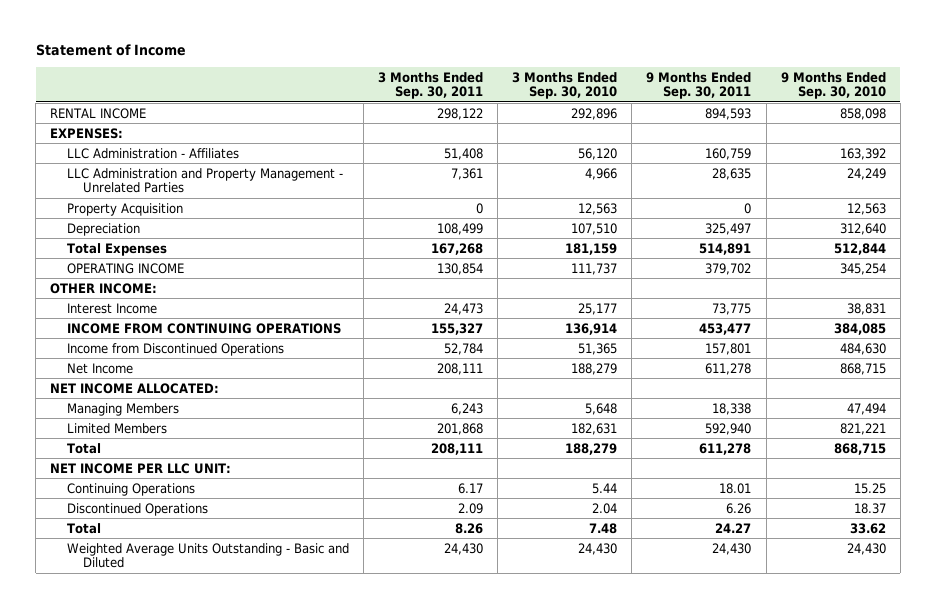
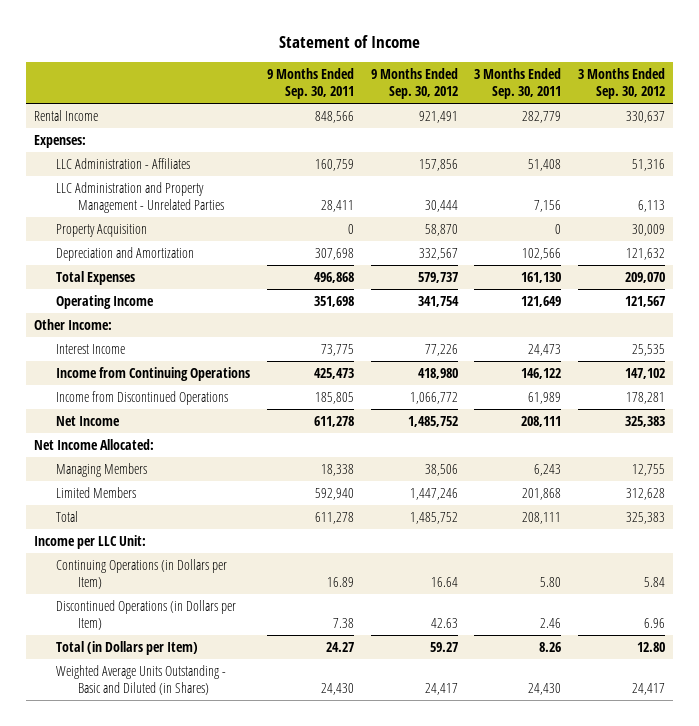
- | 3 Months Ended Sep. 30, 2011 | 3 Months Ended Sep. 30, 2010 | 9 Months Ended Sep. 30, 2011 | 9 Months Ended Sep. 30, 2010
+ | 9 Months Ended Sep. 30, 2011 | 9 Months Ended Sep. 30, 2012 | 3 Months Ended Sep. 30, 2011 | 3 Months Ended Sep. 30, 2012
- RENTAL INCOME | 298,122 | 292,896 | 894,593 | 858,098
- EXPENSES:
+ Rental Income | 848,566 | 921,491 | 282,779 | 330,637
+ Expenses:
- LLC Administration and Property Management - Unrelated Parties | 7,361 | 4,966 | 28,635 | 24,249
+ LLC Administration and Property Management - Unrelated Parties | 28,411 | 30,444 | 7,156 | 6,113
- Depreciation | 108,499 | 107,510 | 325,497 | 312,640
- Total Expenses | 167,268 | 181,159 | 514,891 | 512,844
- OPERATING INCOME | 130,854 | 111,737 | 379,702 | 345,254
- OTHER INCOME:
+ Depreciation and Amortization | 307,698 | 332,567 | 102,566 | 121,632
+ Total Expenses | 496,868 | 579,737 | 161,130 | 209,070
+ Operating Income | 351,698 | 341,754 | 121,649 | 121,567
+ Other Income:
- INCOME FROM CONTINUING OPERATIONS | 155,327 | 136,914 | 453,477 | 384,085
- Income from Discontinued Operations | 52,784 | 51,365 | 157,801 | 484,630
+ Income from Continuing Operations | 425,473 | 418,980 | 146,122 | 147,102
+ Income from Discontinued Operations | 185,805 | 1,066,772 | 61,989 | 178,281
- NET INCOME ALLOCATED:
+ Net Income Allocated:
- NET INCOME PER LLC UNIT:
- Continuing Operations | 6.17 | 5.44 | 18.01 | 15.25
- Discontinued Operations | 2.09 | 2.04 | 6.26 | 18.37
- Total | 8.26 | 7.48 | 24.27 | 33.62
- Weighted Average Units Outstanding - Basic and Diluted | 24,430 | 24,430 | 24,430 | 24,430
+ Income per LLC Unit:
+ Continuing Operations (in Dollars per Item) | 16.89 | 16.64 | 5.80 | 5.84
+ Discontinued Operations (in Dollars per Item) | 7.38 | 42.63 | 2.46 | 6.96
+ Total (in Dollars per Item) | 24.27 | 59.27 | 8.26 | 12.80
+ Weighted Average Units Outstanding - Basic and Diluted (in Shares) | 24,430 | 24,417 | 24,430 | 24,417

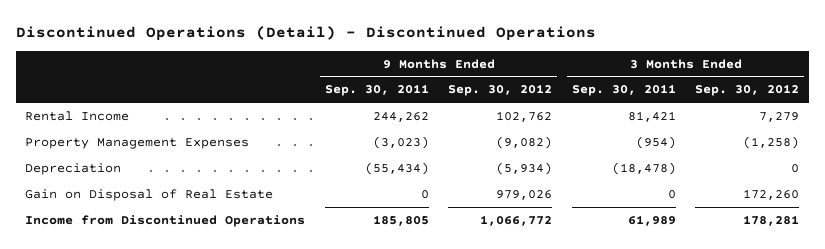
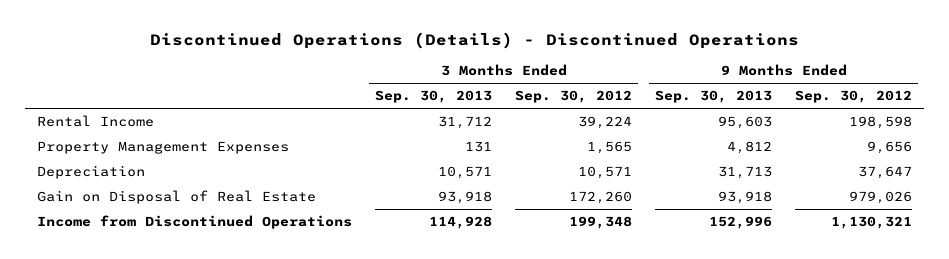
- Discontinued Operations (Detail) - Discontinued Operations
+ Discontinued Operations (Details) - Discontinued Operations
- | 9 Months Ended Sep. 30, 2011 | 9 Months Ended Sep. 30, 2012 | 3 Months Ended Sep. 30, 2011 | 3 Months Ended Sep. 30, 2012
+ | 3 Months Ended Sep. 30, 2013 | 3 Months Ended Sep. 30, 2012 | 9 Months Ended Sep. 30, 2013 | 9 Months Ended Sep. 30, 2012
- Rental Income | 244,262 | 102,762 | 81,421 | 7,279
- Property Management Expenses | (3,023) | (9,082) | (954) | (1,258)
- Depreciation | (55,434) | (5,934) | (18,478) | 0
+ Rental Income | 31,712 | 39,224 | 95,603 | 198,598
+ Property Management Expenses | 131 | 1,565 | 4,812 | 9,656
+ Depreciation | 10,571 | 10,571 | 31,713 | 37,647
- Income from Discontinued Operations | 185,805 | 1,066,772 | 61,989 | 178,281
+ Income from Discontinued Operations | 114,928 | 199,348 | 152,996 | 1,130,321

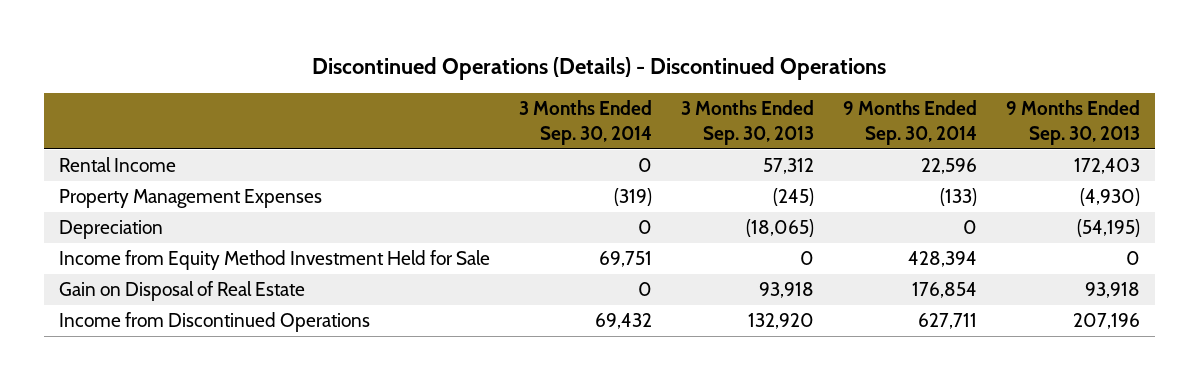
- | 3 Months Ended Sep. 30, 2013 | 3 Months Ended Sep. 30, 2012 | 9 Months Ended Sep. 30, 2013 | 9 Months Ended Sep. 30, 2012
+ | 3 Months Ended Sep. 30, 2014 | 3 Months Ended Sep. 30, 2013 | 9 Months Ended Sep. 30, 2014 | 9 Months Ended Sep. 30, 2013
- Rental Income | 31,712 | 39,224 | 95,603 | 198,598
- Property Management Expenses | 131 | 1,565 | 4,812 | 9,656
- Depreciation | 10,571 | 10,571 | 31,713 | 37,647
+ Rental Income | 0 | 57,312 | 22,596 | 172,403
+ Property Management Expenses | (319) | (245) | (133) | (4,930)
+ Depreciation | 0 | (18,065) | 0 | (54,195)
+ Income from Equity Method Investment Held for Sale | 69,751 | 0 | 428,394 | 0
- Income from Discontinued Operations | 114,928 | 199,348 | 152,996 | 1,130,321
+ Income from Discontinued Operations | 69,432 | 132,920 | 627,711 | 207,196

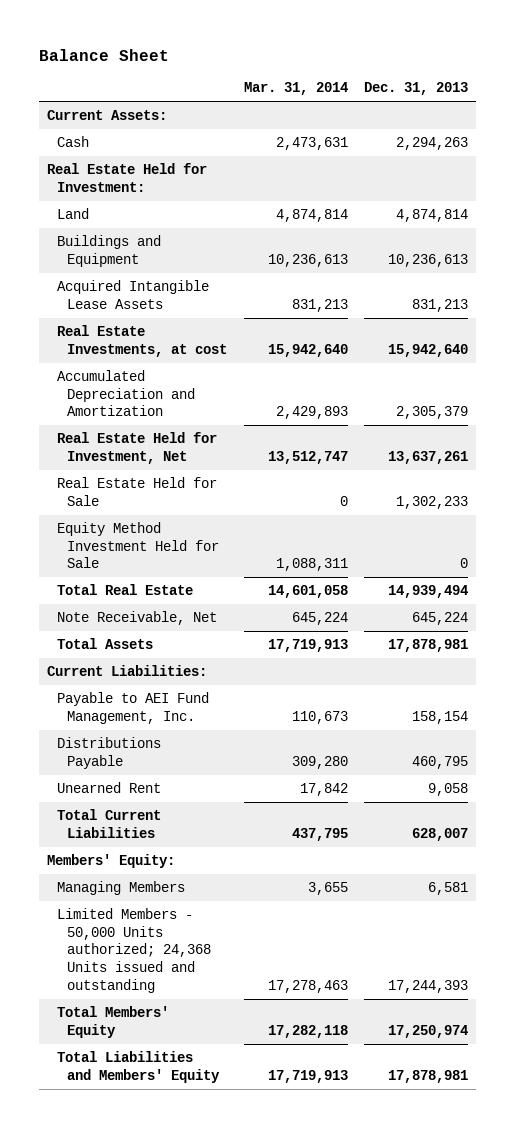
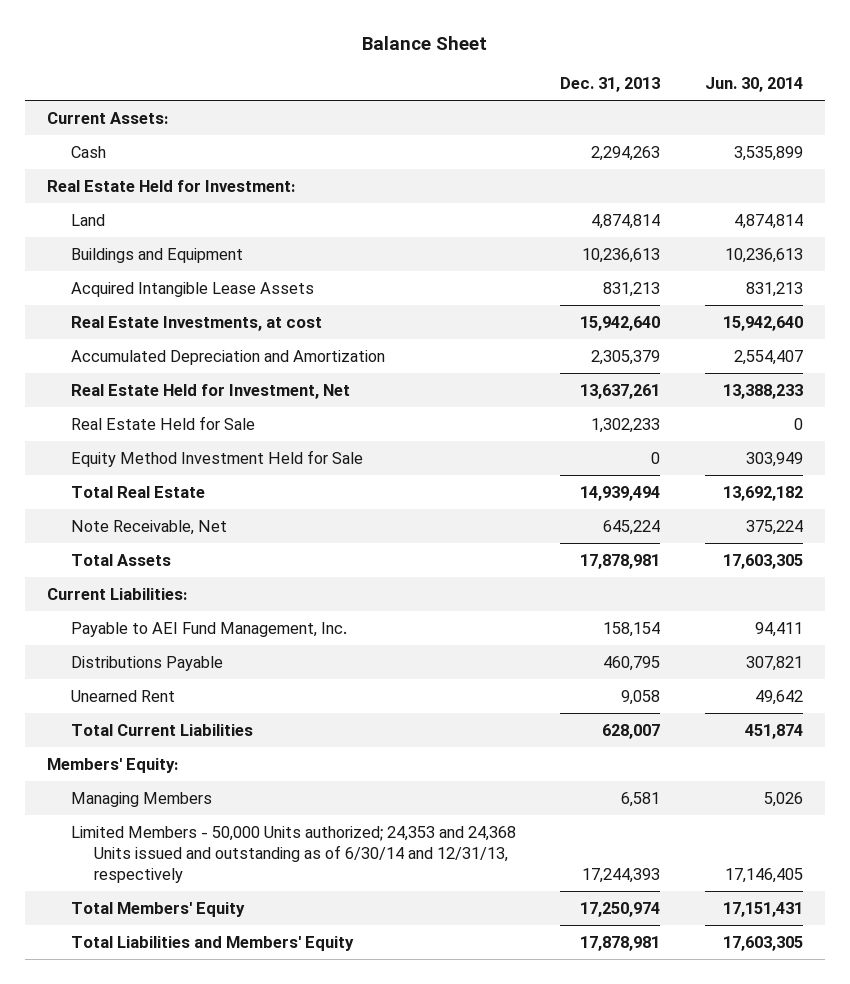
- | Mar. 31, 2014 | Dec. 31, 2013
+ | Dec. 31, 2013 | Jun. 30, 2014
- Limited Members - 50,000 Units authorized; 24,368 Units issued and outstanding | 17,278,463 | 17,244,393
+ Limited Members - 50,000 Units authorized; 24,353 and 24,368 Units issued and outstanding as of 6/30/14 and 12/31/13, respectively | 17,244,393 | 17,146,405

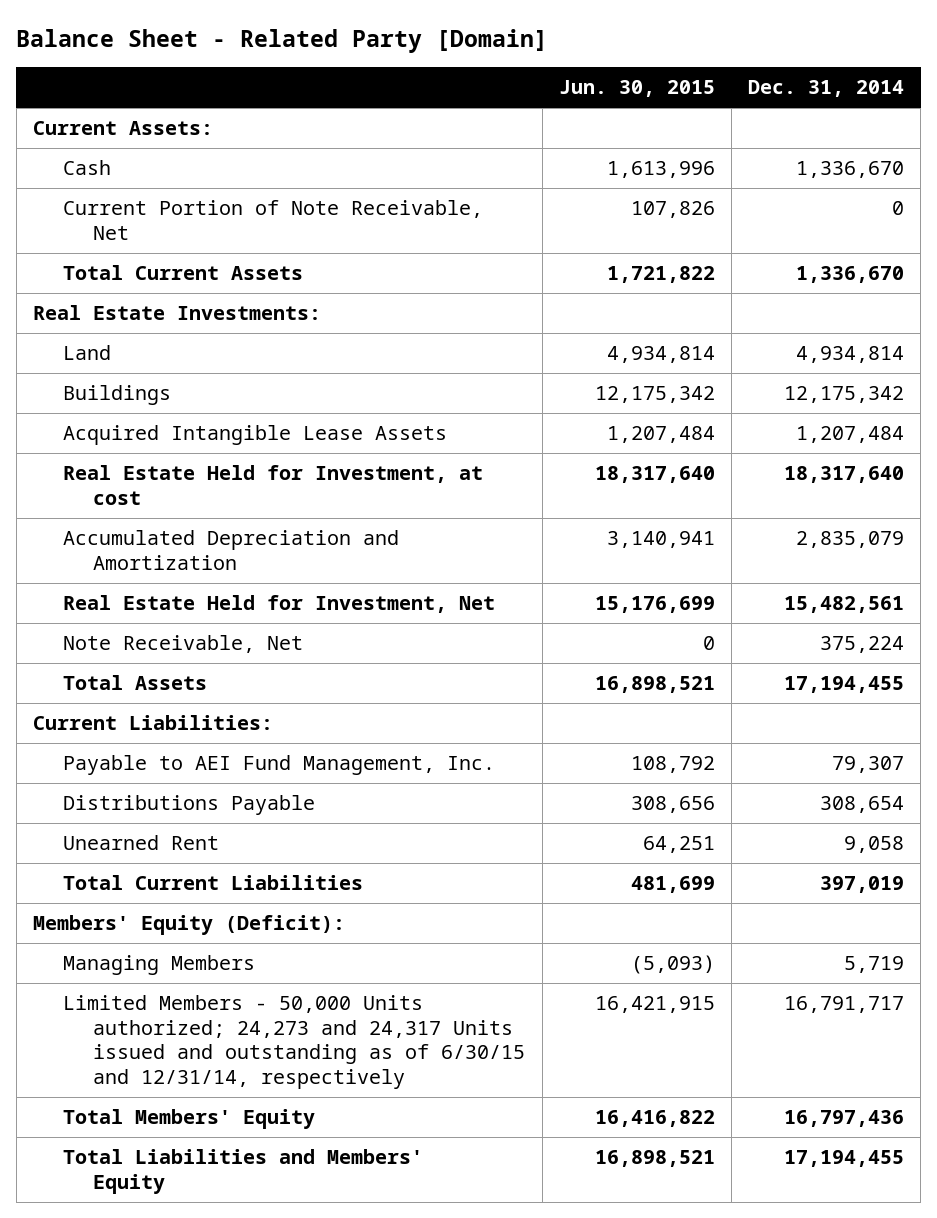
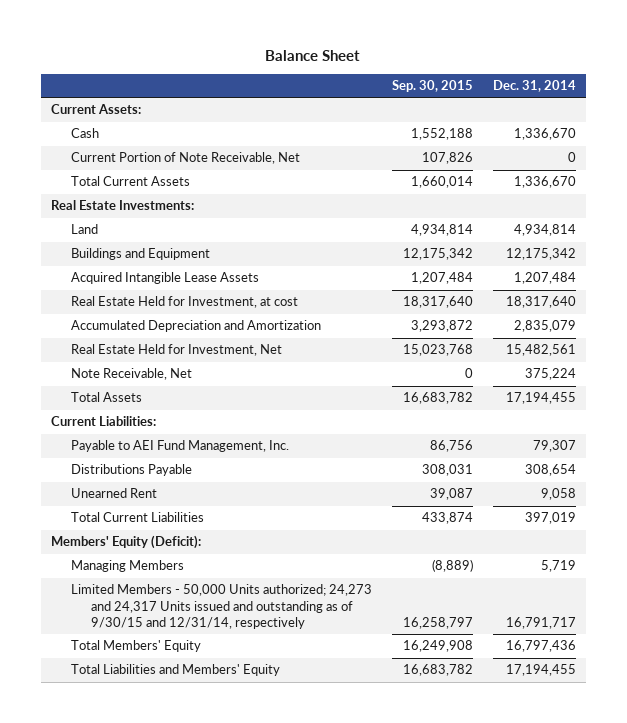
- Balance Sheet - Related Party [Domain]
+ Balance Sheet
- | Jun. 30, 2015 | Dec. 31, 2014
+ | Sep. 30, 2015 | Dec. 31, 2014
- Buildings | 12,175,342 | 12,175,342
+ Buildings and Equipment | 12,175,342 | 12,175,342
- Limited Members - 50,000 Units authorized; 24,273 and 24,317 Units issued and outstanding as of 6/30/15 and 12/31/14, respectively | 16,421,915 | 16,791,717
+ Limited Members - 50,000 Units authorized; 24,273 and 24,317 Units issued and outstanding as of 9/30/15 and 12/31/14, respectively | 16,258,797 | 16,791,717

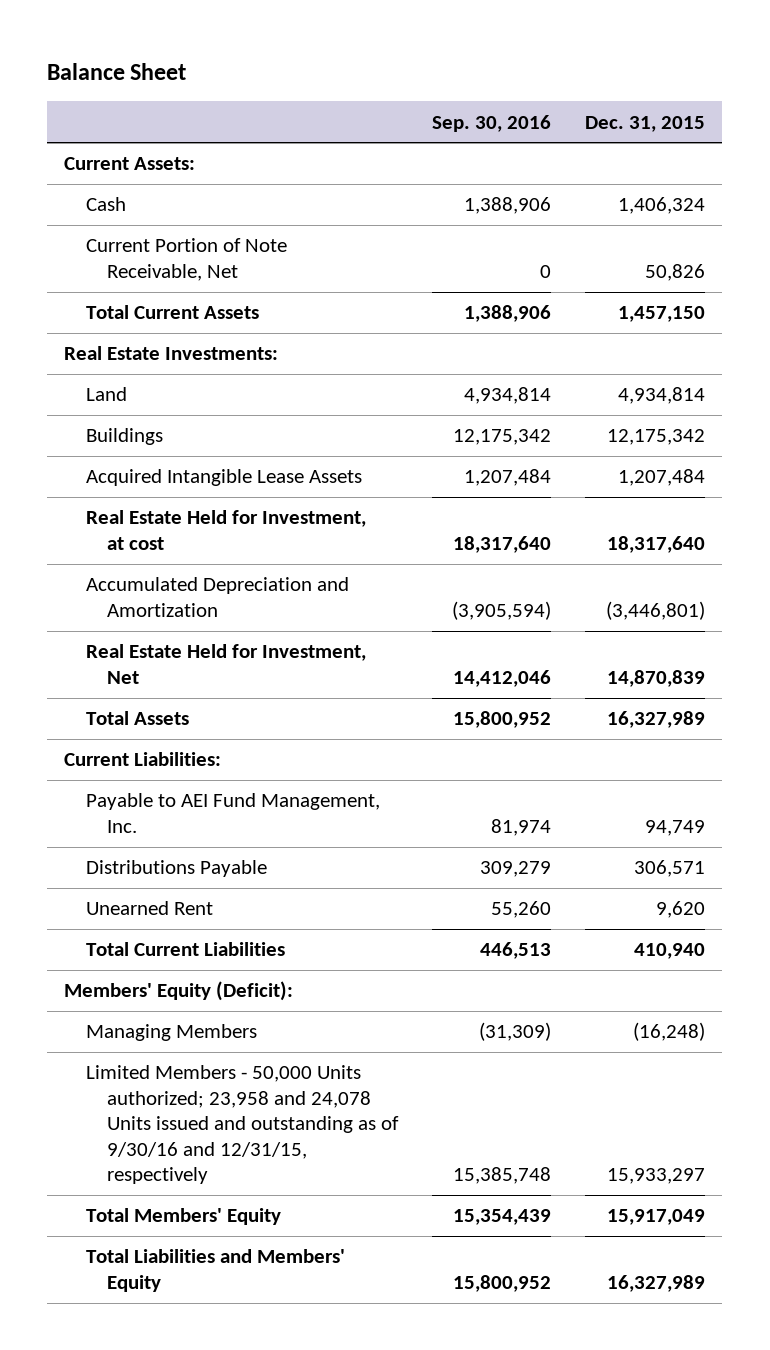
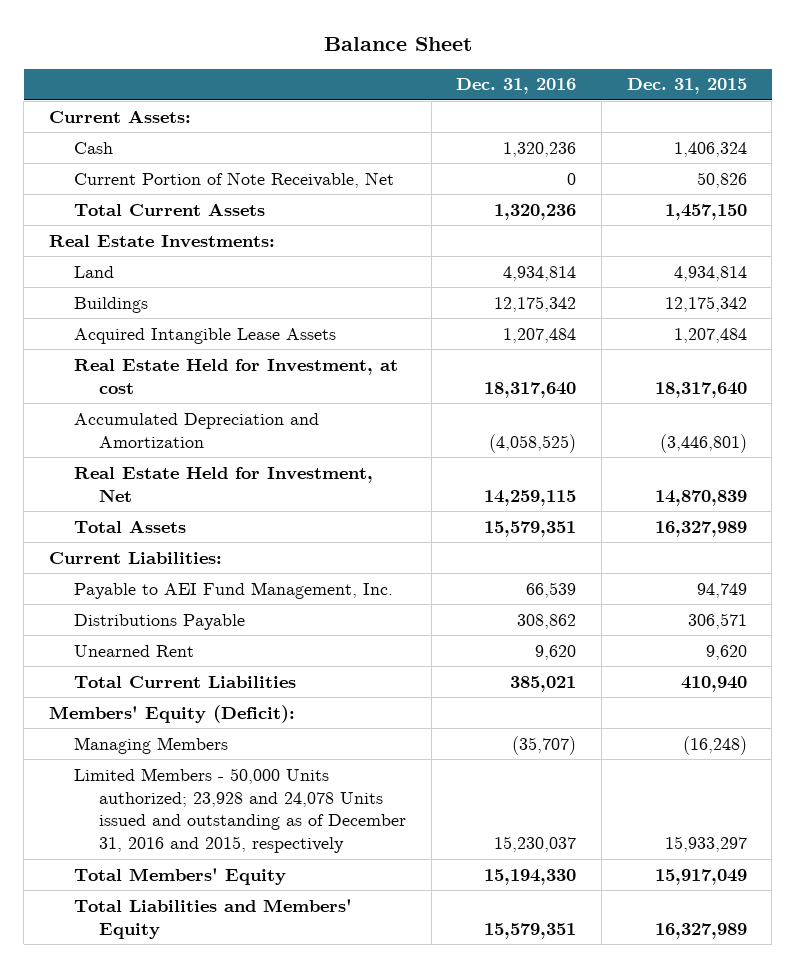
- | Sep. 30, 2016 | Dec. 31, 2015
+ | Dec. 31, 2016 | Dec. 31, 2015
- Limited Members - 50,000 Units authorized; 23,958 and 24,078 Units issued and outstanding as of 9/30/16 and 12/31/15, respectively | 15,385,748 | 15,933,297
+ Limited Members - 50,000 Units authorized; 23,928 and 24,078 Units issued and outstanding as of December 31, 2016 and 2015, respectively | 15,230,037 | 15,933,297

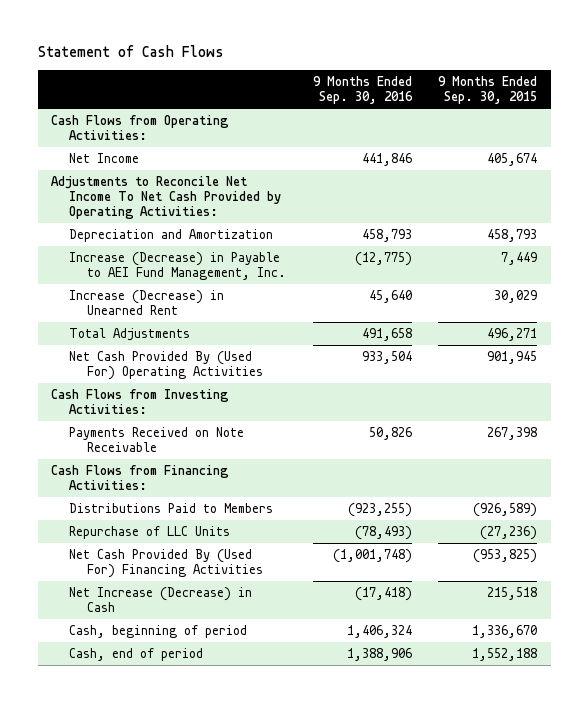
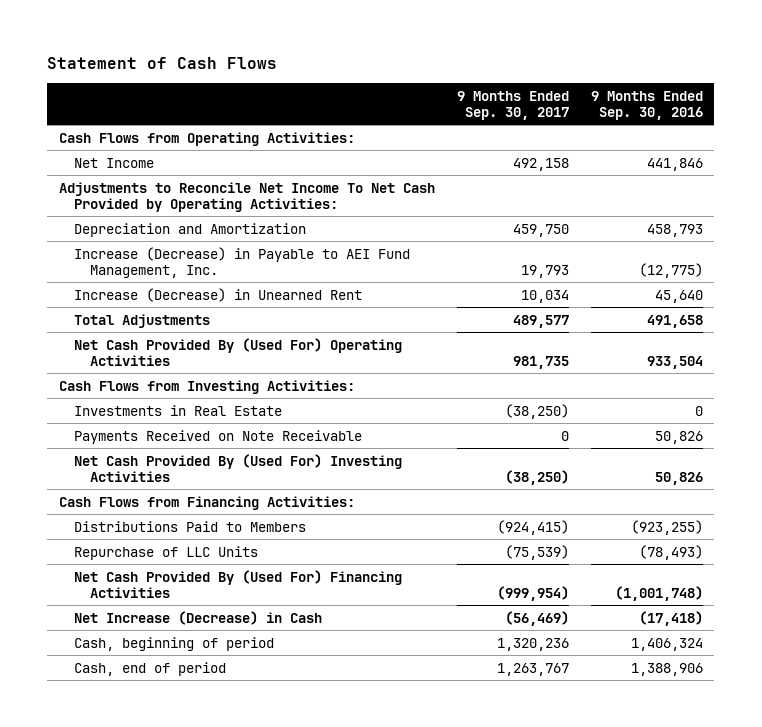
- | 9 Months Ended Sep. 30, 2016 | 9 Months Ended Sep. 30, 2015
+ | 9 Months Ended Sep. 30, 2017 | 9 Months Ended Sep. 30, 2016
+ Investments in Real Estate | (38,250) | 0
+ Net Cash Provided By (Used For) Investing Activities | (38,250) | 50,826

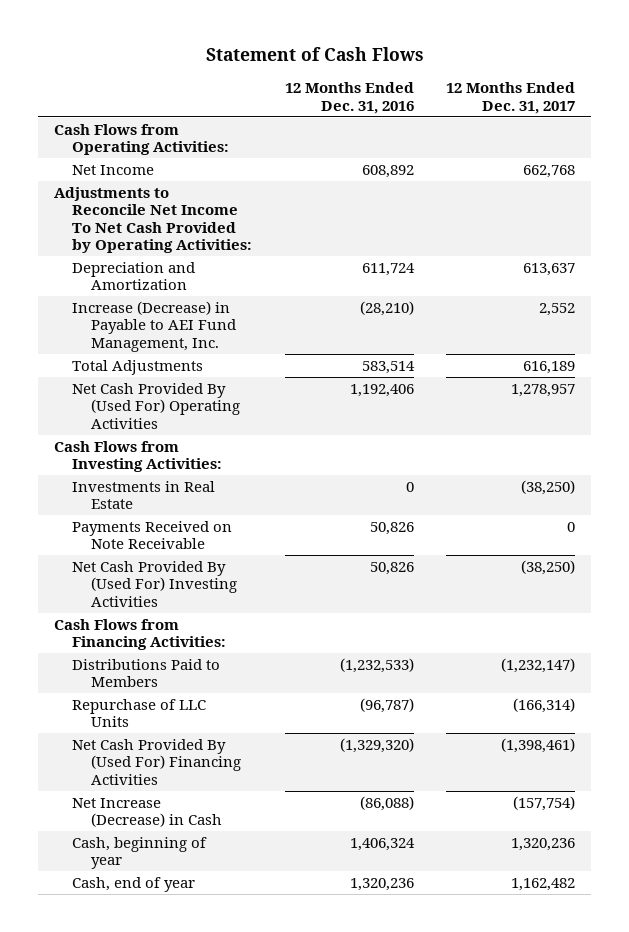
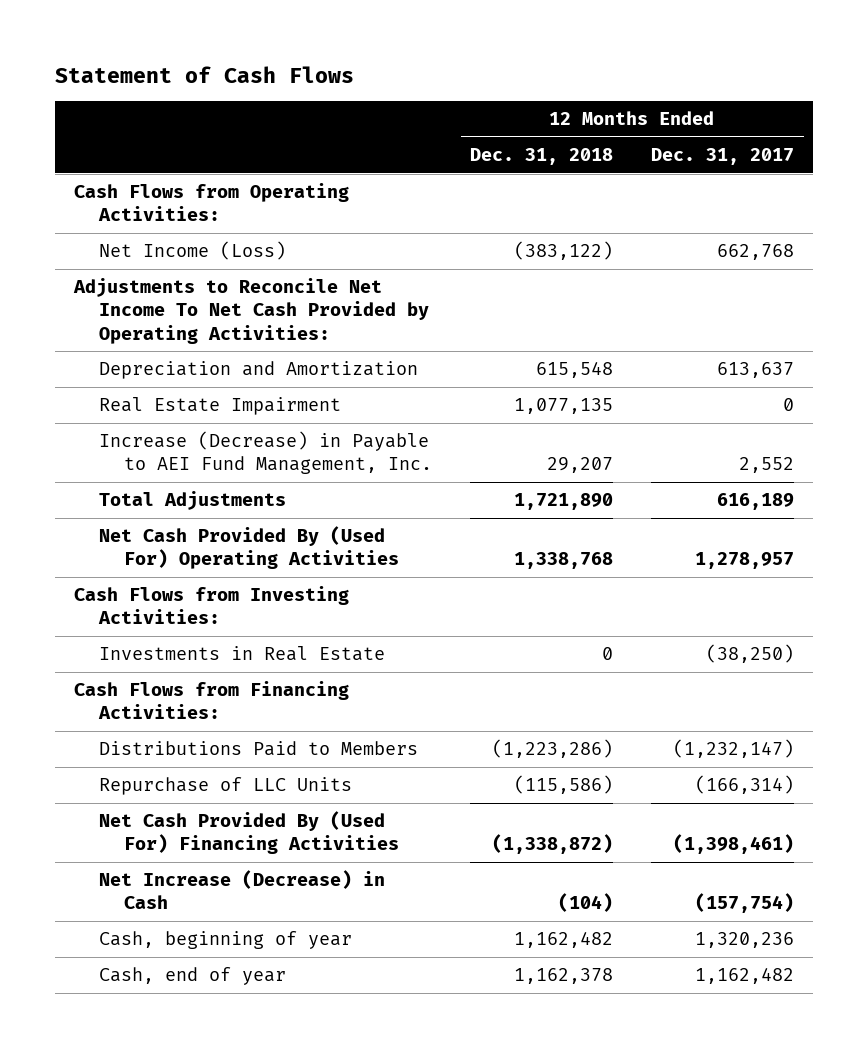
- | 12 Months Ended Dec. 31, 2016 | 12 Months Ended Dec. 31, 2017
+ | 12 Months Ended Dec. 31, 2018 | 12 Months Ended Dec. 31, 2017
- Net Income | 608,892 | 662,768
+ Net Income (Loss) | (383,122) | 662,768
+ Real Estate Impairment | 1,077,135 | 0
- Payments Received on Note Receivable | 50,826 | 0
- Net Cash Provided By (Used For) Investing Activities | 50,826 | (38,250)

